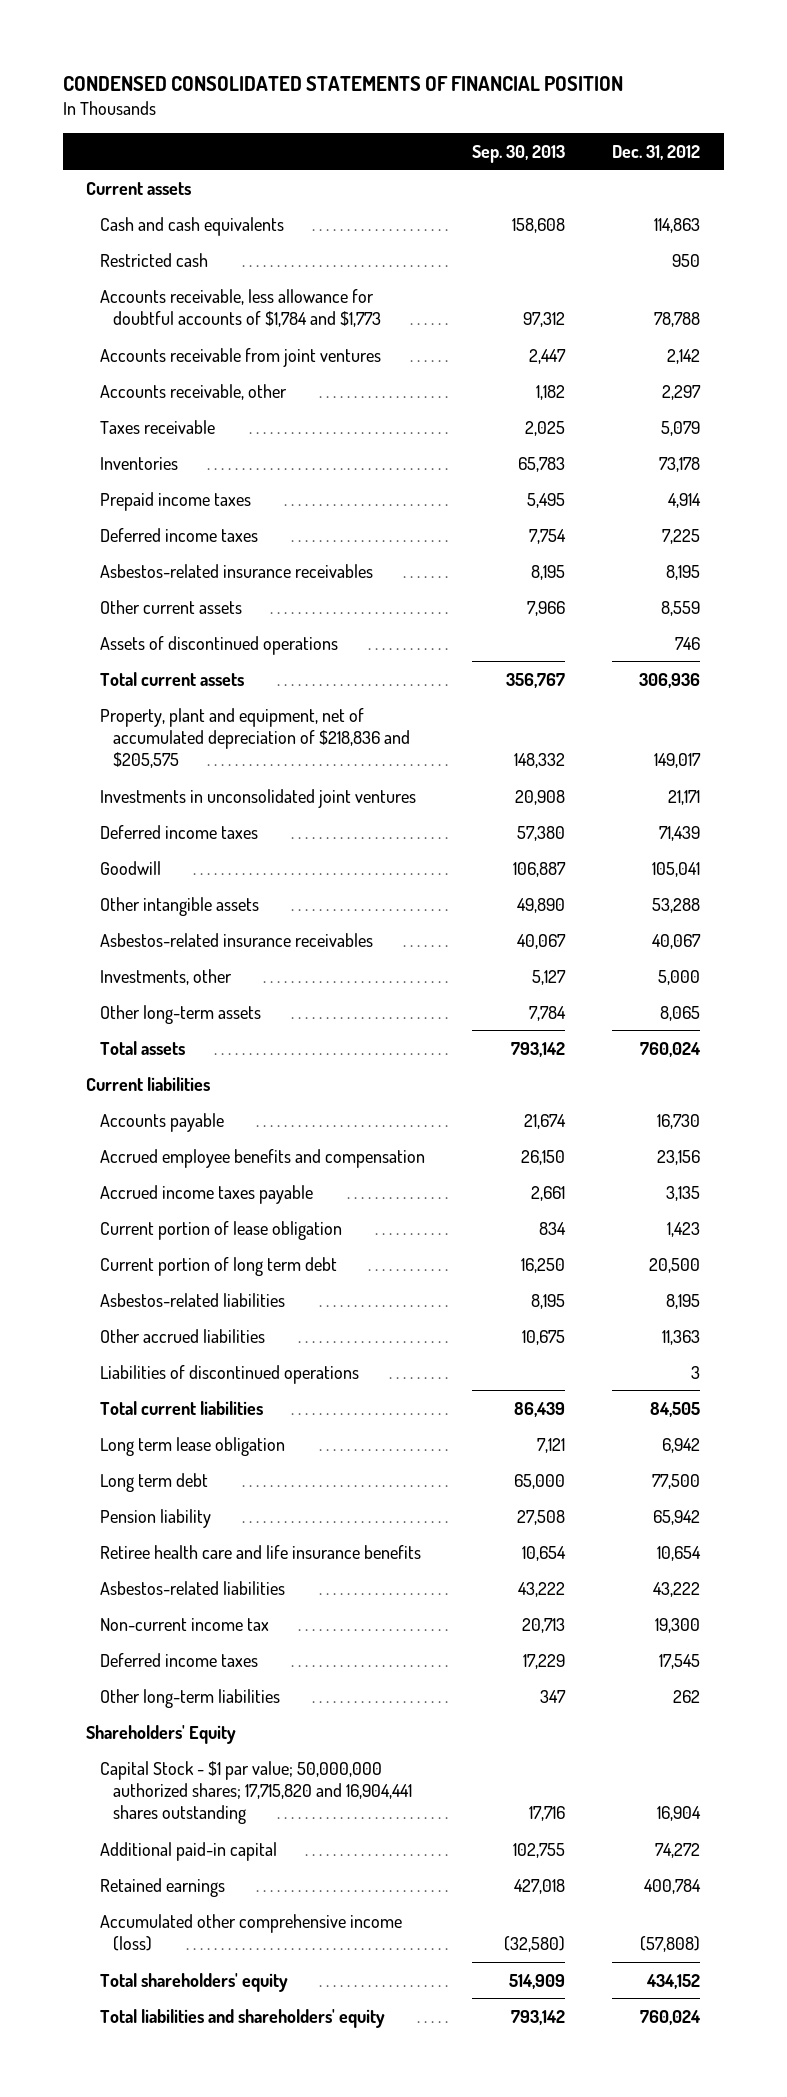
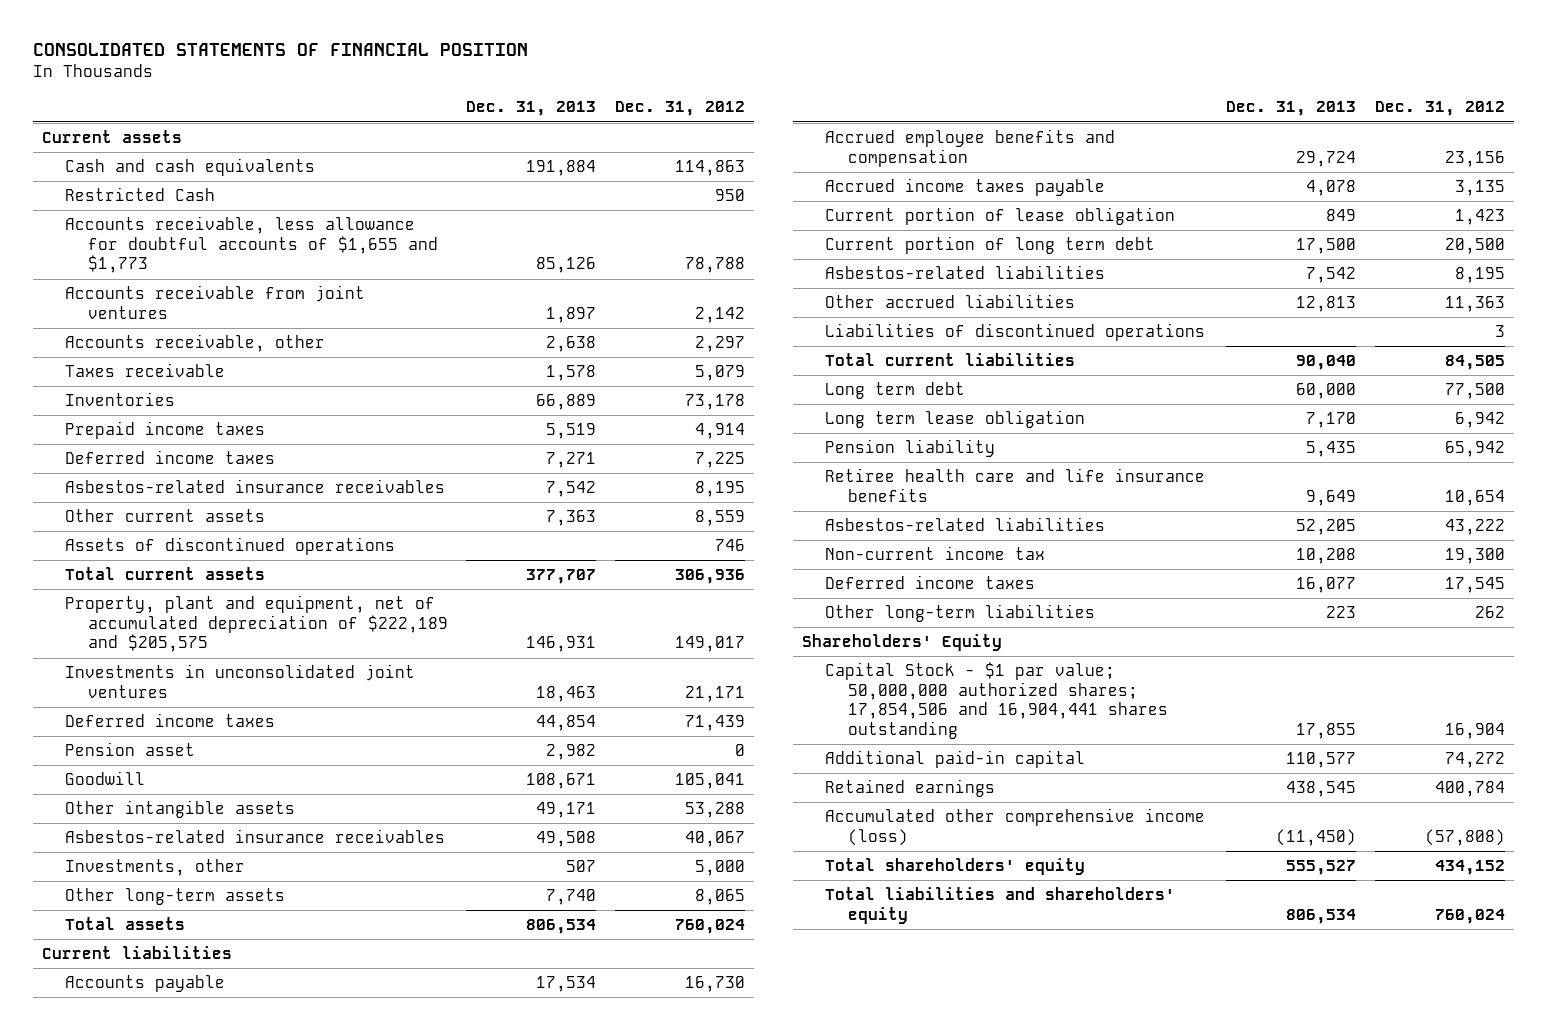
- CONDENSED CONSOLIDATED STATEMENTS OF FINANCIAL POSITION
+ CONSOLIDATED STATEMENTS OF FINANCIAL POSITION
- | Sep. 30, 2013 | Dec. 31, 2012
+ | Dec. 31, 2013 | Dec. 31, 2012
- Restricted cash | | 950
- Accounts receivable, less allowance for doubtful accounts of $1,784 and $1,773 | 97,312 | 78,788
+ Restricted Cash | | 950
+ Accounts receivable, less allowance for doubtful accounts of $1,655 and $1,773 | 85,126 | 78,788
- Property, plant and equipment, net of accumulated depreciation of $218,836 and $205,575 | 148,332 | 149,017
+ Property, plant and equipment, net of accumulated depreciation of $222,189 and $205,575 | 146,931 | 149,017
+ Pension asset | 2,982 | 0
moved down: Long term lease obligation | 7,170 | 6,942
- Capital Stock - $1 par value; 50,000,000 authorized shares; 17,715,820 and 16,904,441 shares outstanding | 17,716 | 16,904
+ Capital Stock - $1 par value; 50,000,000 authorized shares; 17,854,506 and 16,904,441 shares outstanding | 17,855 | 16,904

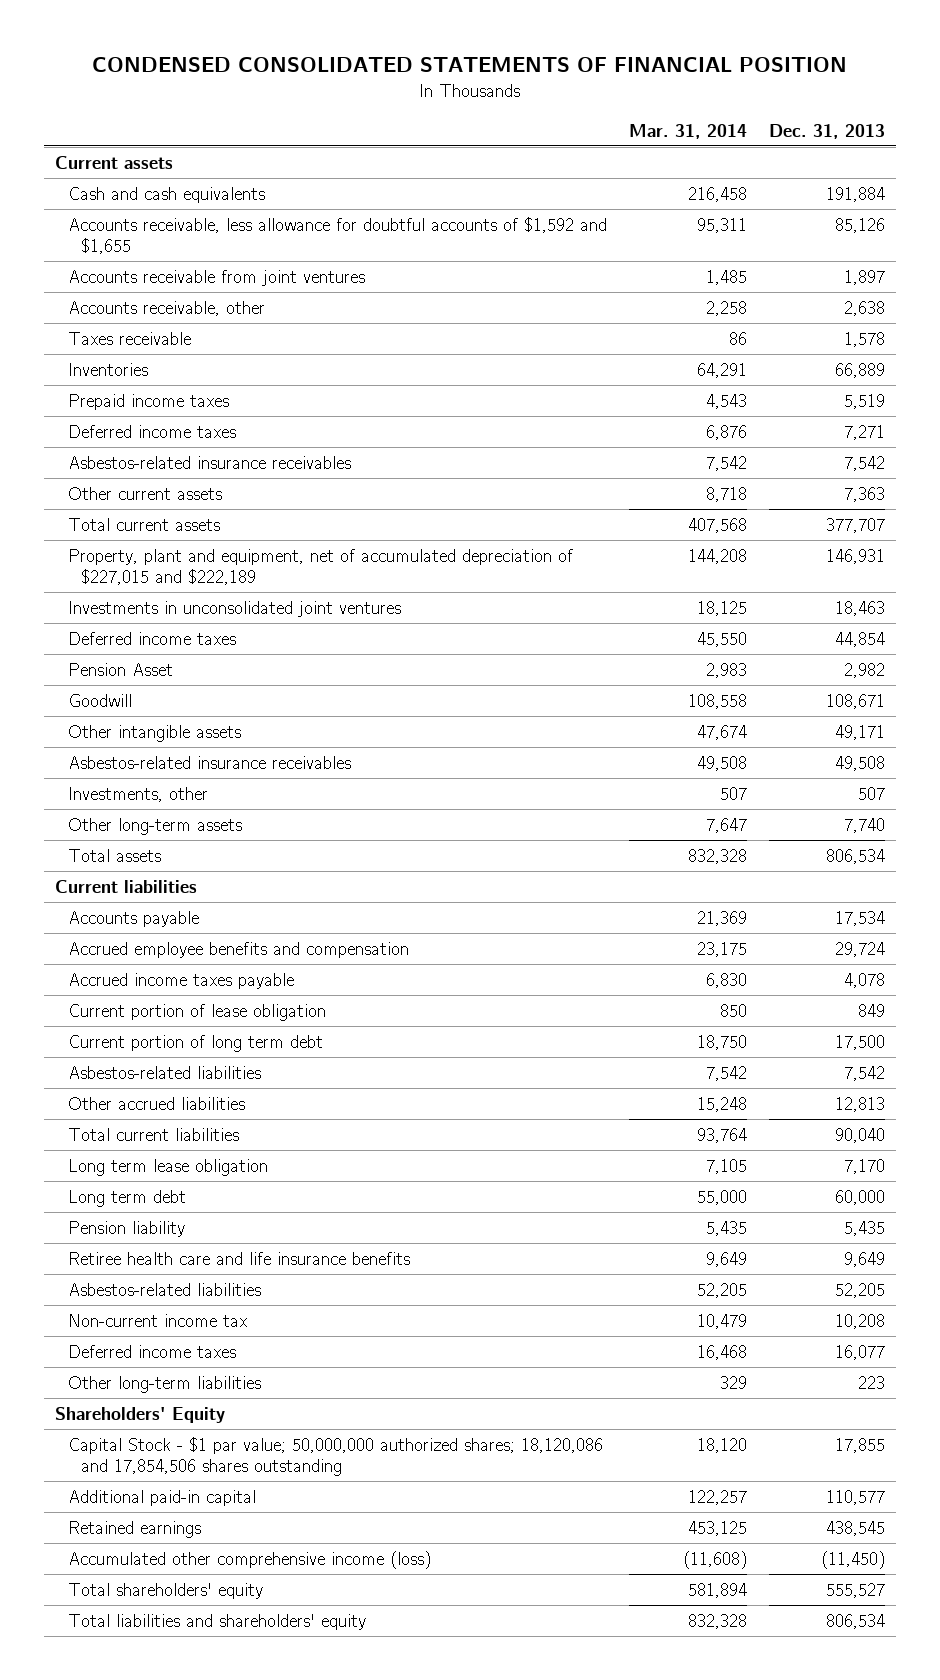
- CONSOLIDATED STATEMENTS OF FINANCIAL POSITION
+ CONDENSED CONSOLIDATED STATEMENTS OF FINANCIAL POSITION
- | Dec. 31, 2013 | Dec. 31, 2012
+ | Mar. 31, 2014 | Dec. 31, 2013
- Restricted Cash | | 950
- Accounts receivable, less allowance for doubtful accounts of $1,655 and $1,773 | 85,126 | 78,788
+ Accounts receivable, less allowance for doubtful accounts of $1,592 and $1,655 | 95,311 | 85,126
- Assets of discontinued operations | | 746
- Property, plant and equipment, net of accumulated depreciation of $222,189 and $205,575 | 146,931 | 149,017
+ Property, plant and equipment, net of accumulated depreciation of $227,015 and $222,189 | 144,208 | 146,931
- Pension asset | 2,982 | 0
+ Pension Asset | 2,983 | 2,982
- Liabilities of discontinued operations | | 3
moved down: Long term debt | 55,000 | 60,000
- Capital Stock - $1 par value; 50,000,000 authorized shares; 17,854,506 and 16,904,441 shares outstanding | 17,855 | 16,904
+ Capital Stock - $1 par value; 50,000,000 authorized shares; 18,120,086 and 17,854,506 shares outstanding | 18,120 | 17,855

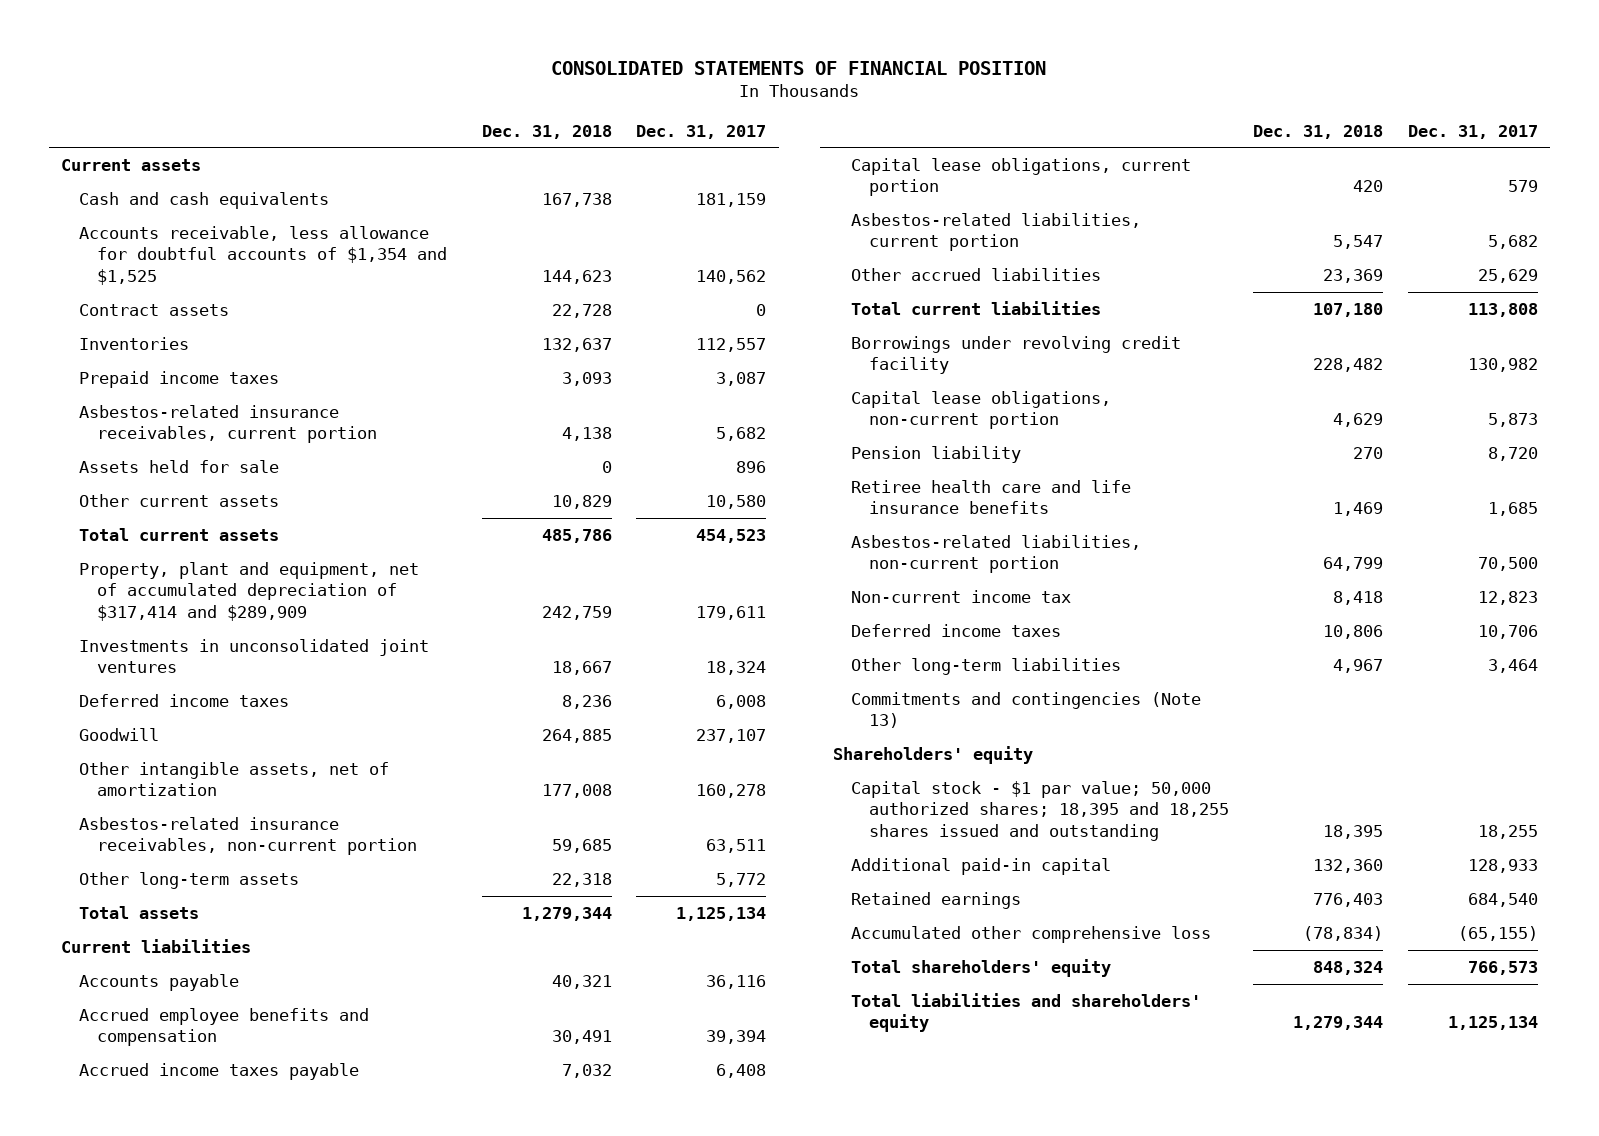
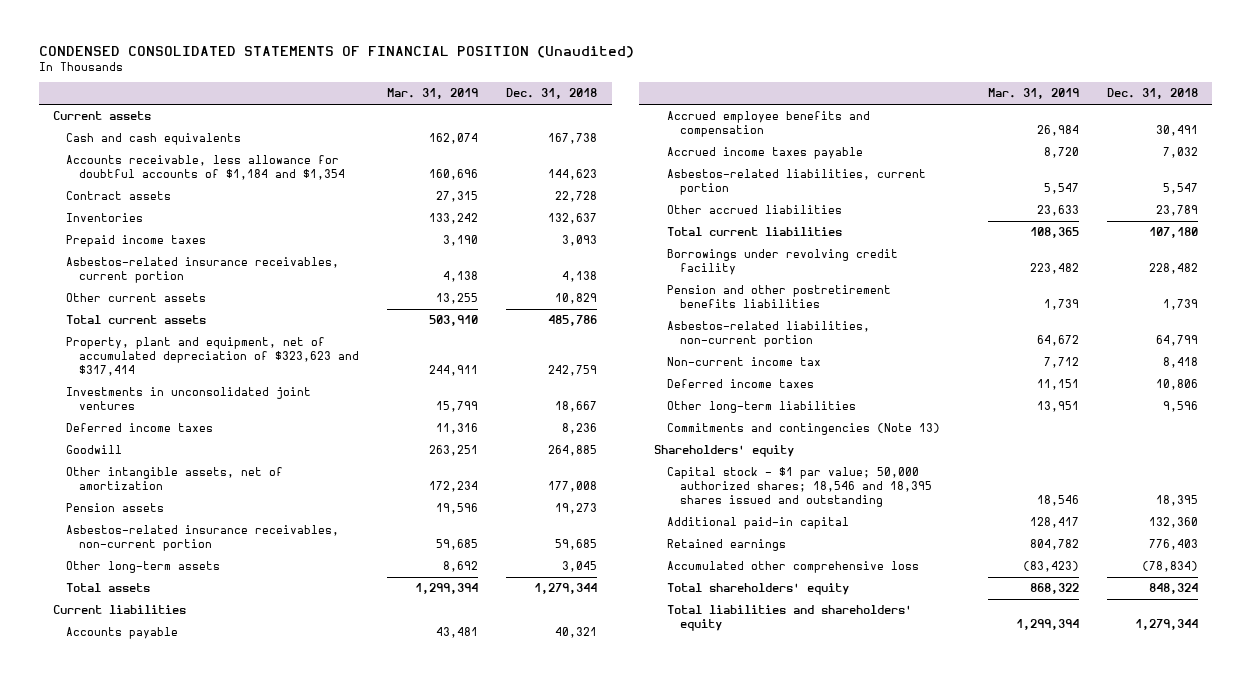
- CONSOLIDATED STATEMENTS OF FINANCIAL POSITION
+ CONDENSED CONSOLIDATED STATEMENTS OF FINANCIAL POSITION (Unaudited)
- | Dec. 31, 2018 | Dec. 31, 2017
+ | Mar. 31, 2019 | Dec. 31, 2018
- Accounts receivable, less allowance for doubtful accounts of $1,354 and $1,525 | 144,623 | 140,562
+ Accounts receivable, less allowance for doubtful accounts of $1,184 and $1,354 | 160,696 | 144,623
- Assets held for sale | 0 | 896
- Property, plant and equipment, net of accumulated depreciation of $317,414 and $289,909 | 242,759 | 179,611
+ Property, plant and equipment, net of accumulated depreciation of $323,623 and $317,414 | 244,911 | 242,759
+ Pension assets | 19,596 | 19,273
- Other long-term assets | 22,318 | 5,772
+ Other long-term assets | 8,692 | 3,045
- Capital lease obligations, current portion | 420 | 579
- Other accrued liabilities | 23,369 | 25,629
+ Other accrued liabilities | 23,633 | 23,789
- Capital lease obligations, non-current portion | 4,629 | 5,873
- Pension liability | 270 | 8,720
- Retiree health care and life insurance benefits | 1,469 | 1,685
+ Pension and other postretirement benefits liabilities | 1,739 | 1,739
- Other long-term liabilities | 4,967 | 3,464
+ Other long-term liabilities | 13,951 | 9,596
- Capital stock - $1 par value; 50,000 authorized shares; 18,395 and 18,255 shares issued and outstanding | 18,395 | 18,255
+ Capital stock - $1 par value; 50,000 authorized shares; 18,546 and 18,395 shares issued and outstanding | 18,546 | 18,395

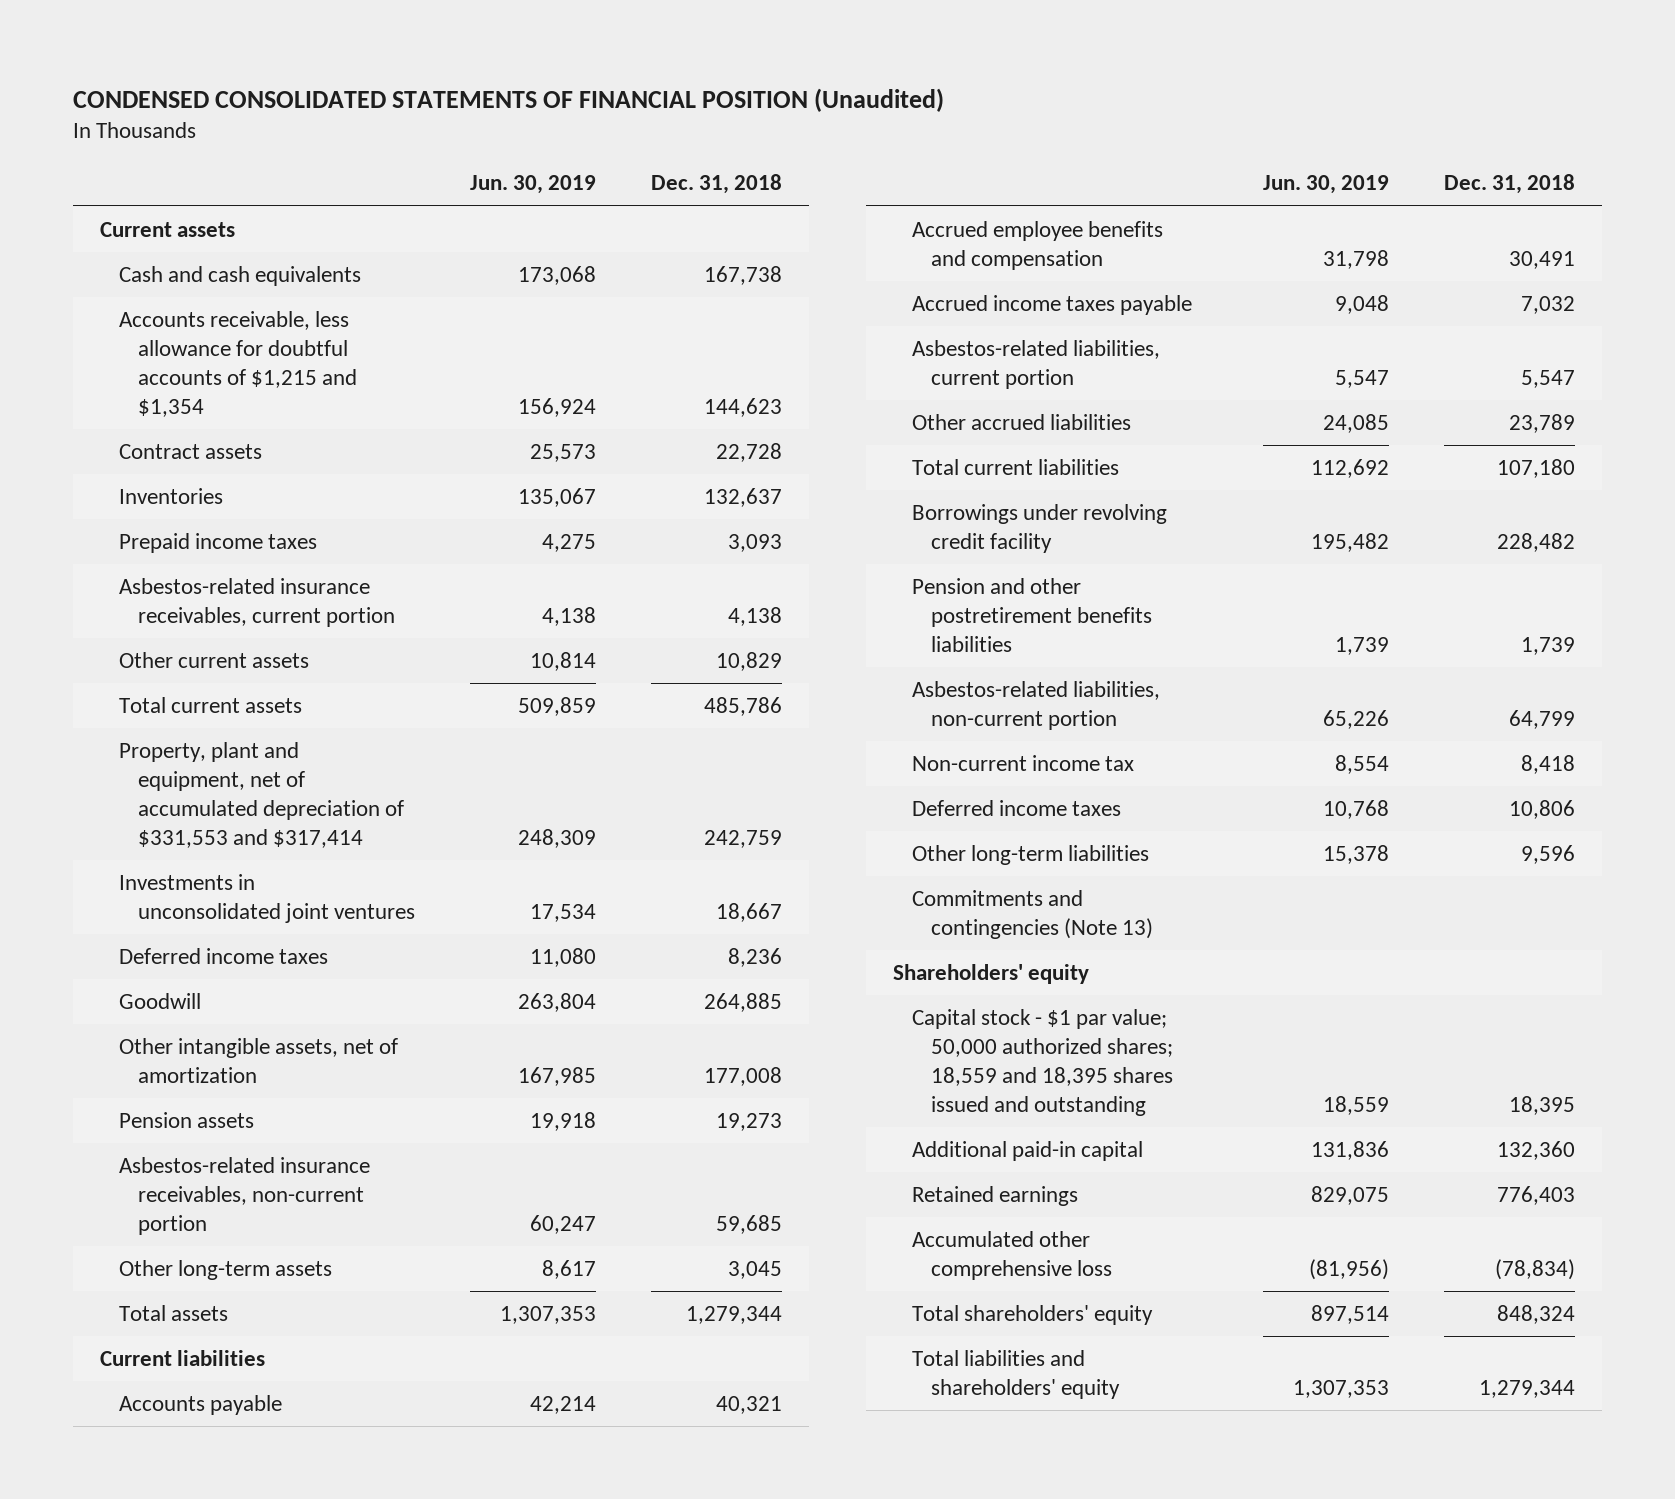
- | Mar. 31, 2019 | Dec. 31, 2018
+ | Jun. 30, 2019 | Dec. 31, 2018
- Accounts receivable, less allowance for doubtful accounts of $1,184 and $1,354 | 160,696 | 144,623
+ Accounts receivable, less allowance for doubtful accounts of $1,215 and $1,354 | 156,924 | 144,623
- Property, plant and equipment, net of accumulated depreciation of $323,623 and $317,414 | 244,911 | 242,759
+ Property, plant and equipment, net of accumulated depreciation of $331,553 and $317,414 | 248,309 | 242,759
- Capital stock - $1 par value; 50,000 authorized shares; 18,546 and 18,395 shares issued and outstanding | 18,546 | 18,395
+ Capital stock - $1 par value; 50,000 authorized shares; 18,559 and 18,395 shares issued and outstanding | 18,559 | 18,395

